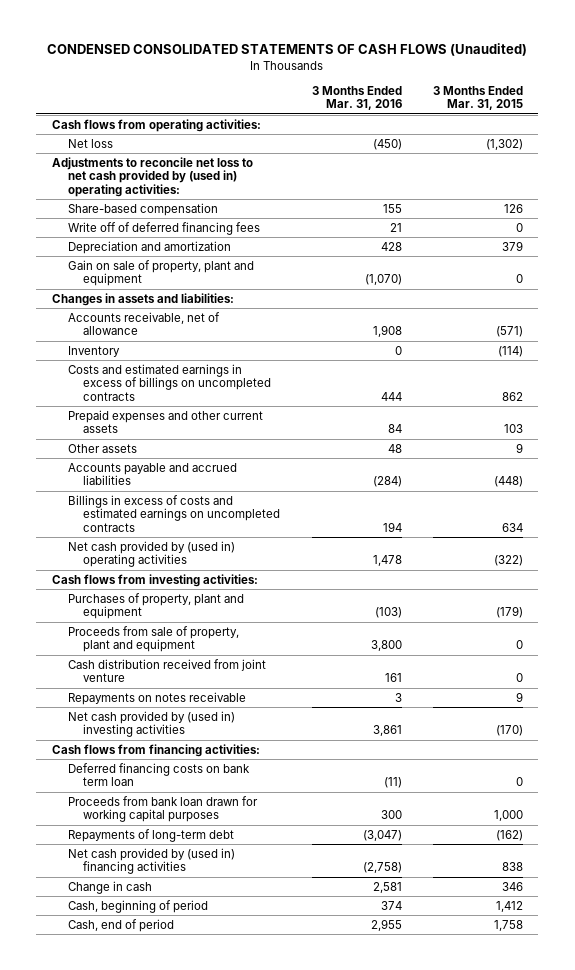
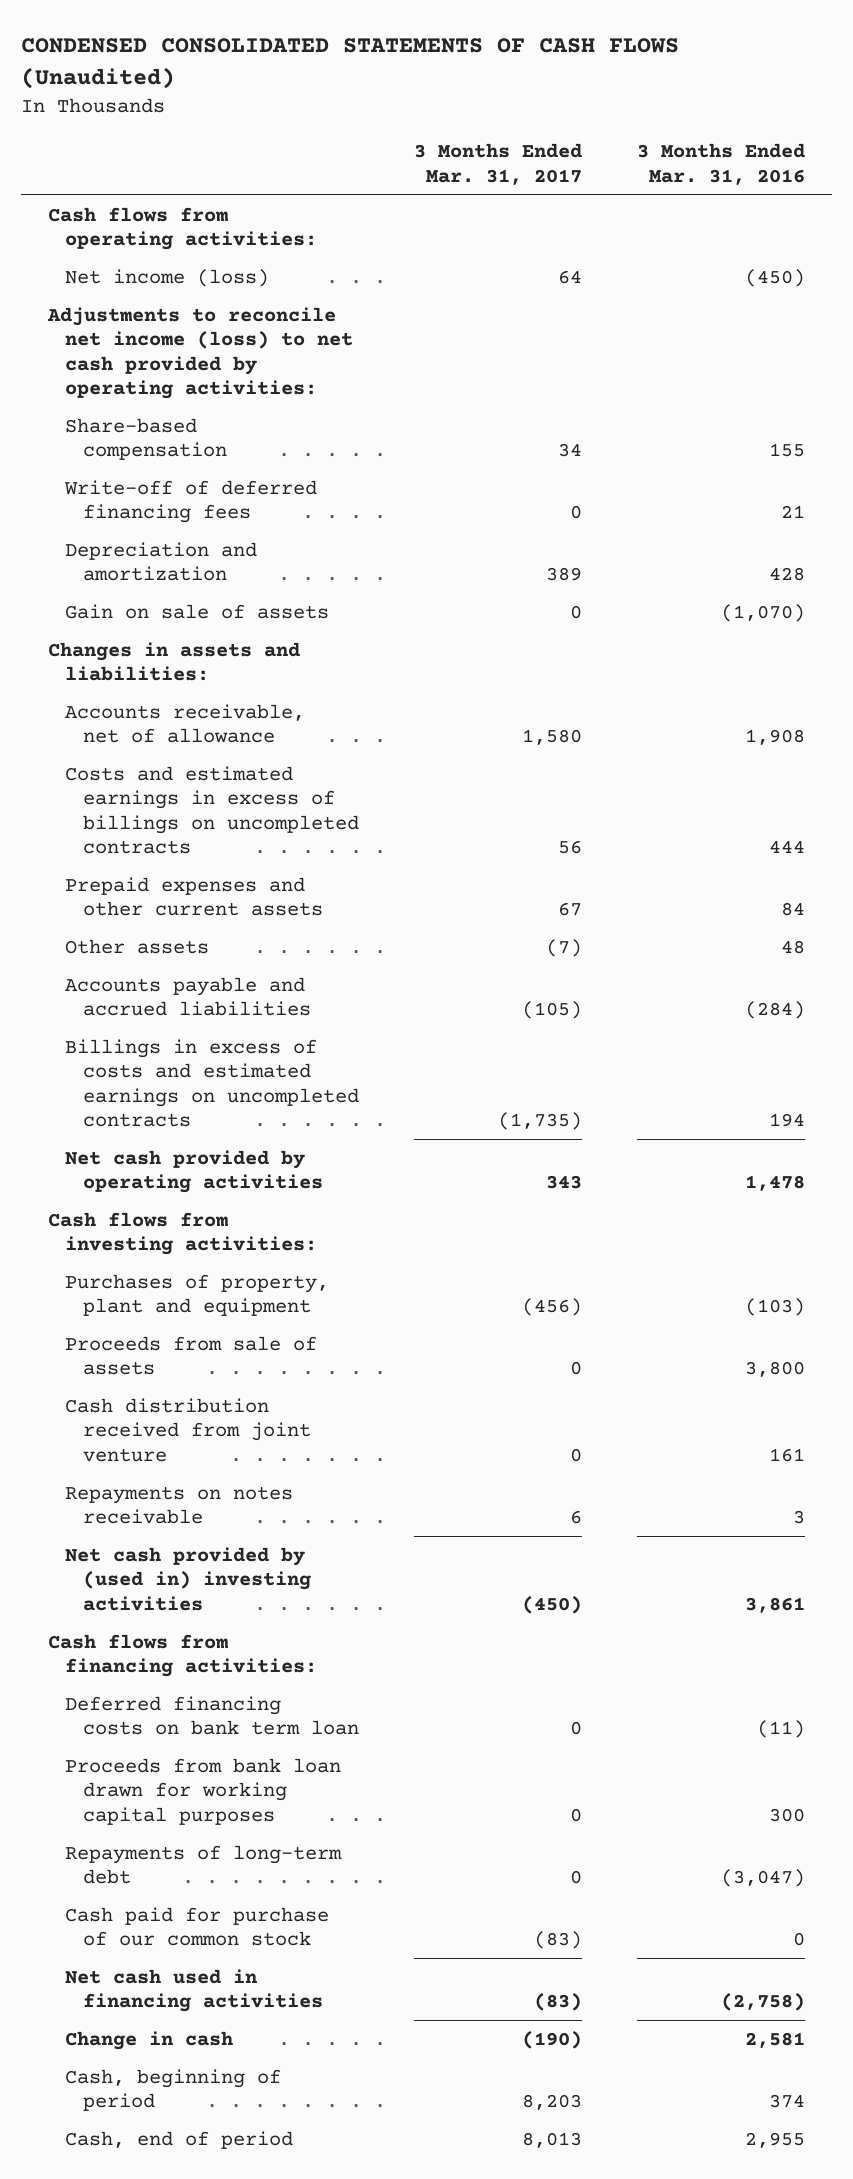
- | 3 Months Ended Mar. 31, 2016 | 3 Months Ended Mar. 31, 2015
+ | 3 Months Ended Mar. 31, 2017 | 3 Months Ended Mar. 31, 2016
- Net loss | (450) | (1,302)
- Adjustments to reconcile net loss to net cash provided by (used in) operating activities:
+ Net income (loss) | 64 | (450)
+ Adjustments to reconcile net income (loss) to net cash provided by operating activities:
- Write off of deferred financing fees | 21 | 0
+ Write-off of deferred financing fees | 0 | 21
- Gain on sale of property, plant and equipment | (1,070) | 0
+ Gain on sale of assets | 0 | (1,070)
- Inventory | 0 | (114)
- Net cash provided by (used in) operating activities | 1,478 | (322)
+ Net cash provided by operating activities | 343 | 1,478
- Proceeds from sale of property, plant and equipment | 3,800 | 0
+ Proceeds from sale of assets | 0 | 3,800
- Net cash provided by (used in) financing activities | (2,758) | 838
+ Cash paid for purchase of our common stock | (83) | 0
+ Net cash used in financing activities | (83) | (2,758)

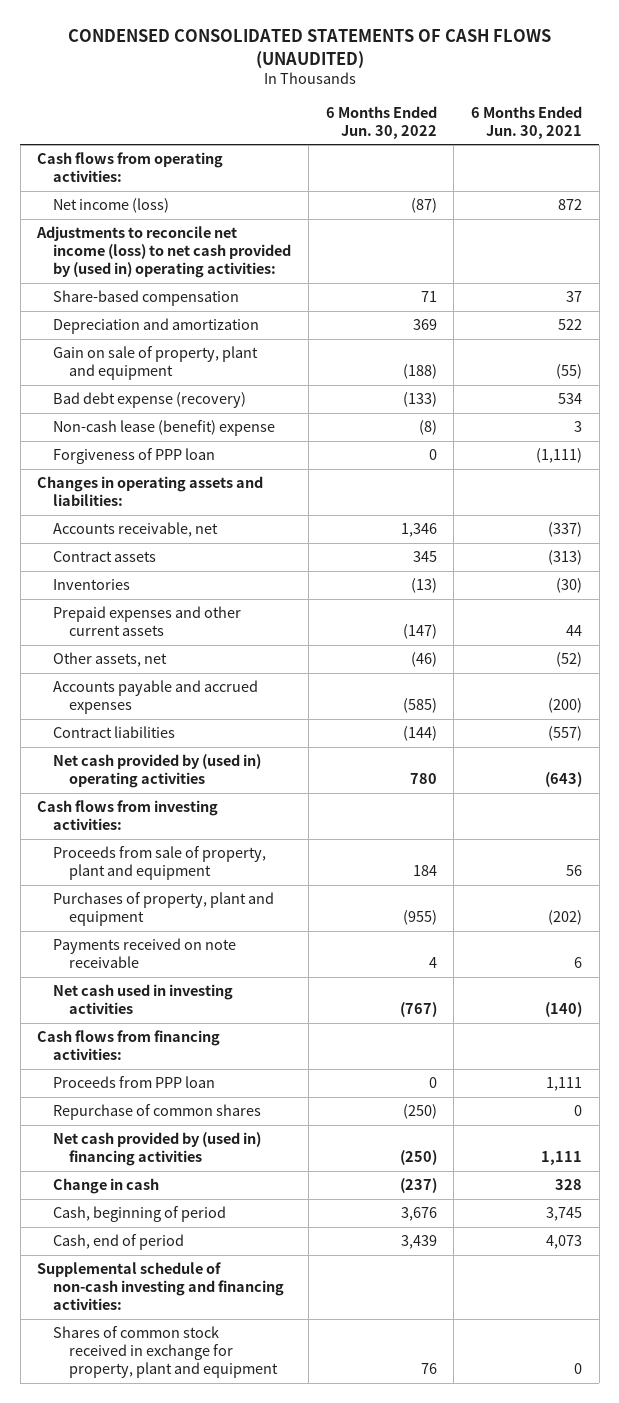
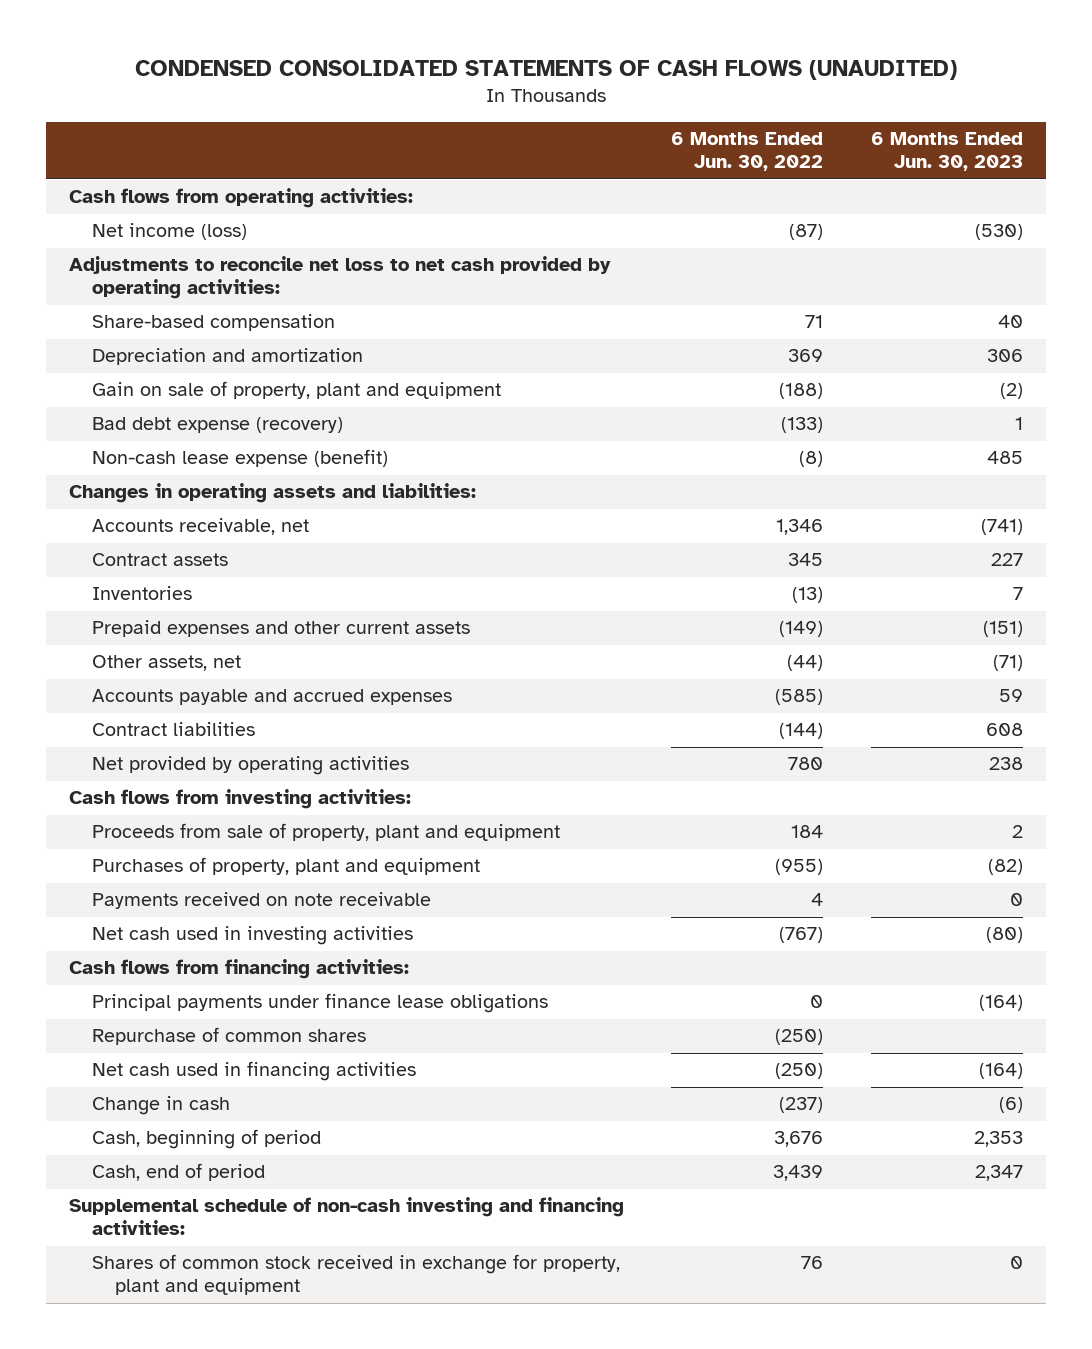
- | 6 Months Ended Jun. 30, 2022 | 6 Months Ended Jun. 30, 2021
+ | 6 Months Ended Jun. 30, 2022 | 6 Months Ended Jun. 30, 2023
- Adjustments to reconcile net income (loss) to net cash provided by (used in) operating activities:
+ Adjustments to reconcile net loss to net cash provided by operating activities:
- Non-cash lease (benefit) expense | (8) | 3
- Forgiveness of PPP loan | 0 | (1,111)
+ Non-cash lease expense (benefit) | (8) | 485
- Prepaid expenses and other current assets | (147) | 44
- Other assets, net | (46) | (52)
+ Prepaid expenses and other current assets | (149) | (151)
+ Other assets, net | (44) | (71)
- Net cash provided by (used in) operating activities | 780 | (643)
+ Net provided by operating activities | 780 | 238
- Proceeds from PPP loan | 0 | 1,111
+ Principal payments under finance lease obligations | 0 | (164)
- Net cash provided by (used in) financing activities | (250) | 1,111
+ Net cash used in financing activities | (250) | (164)

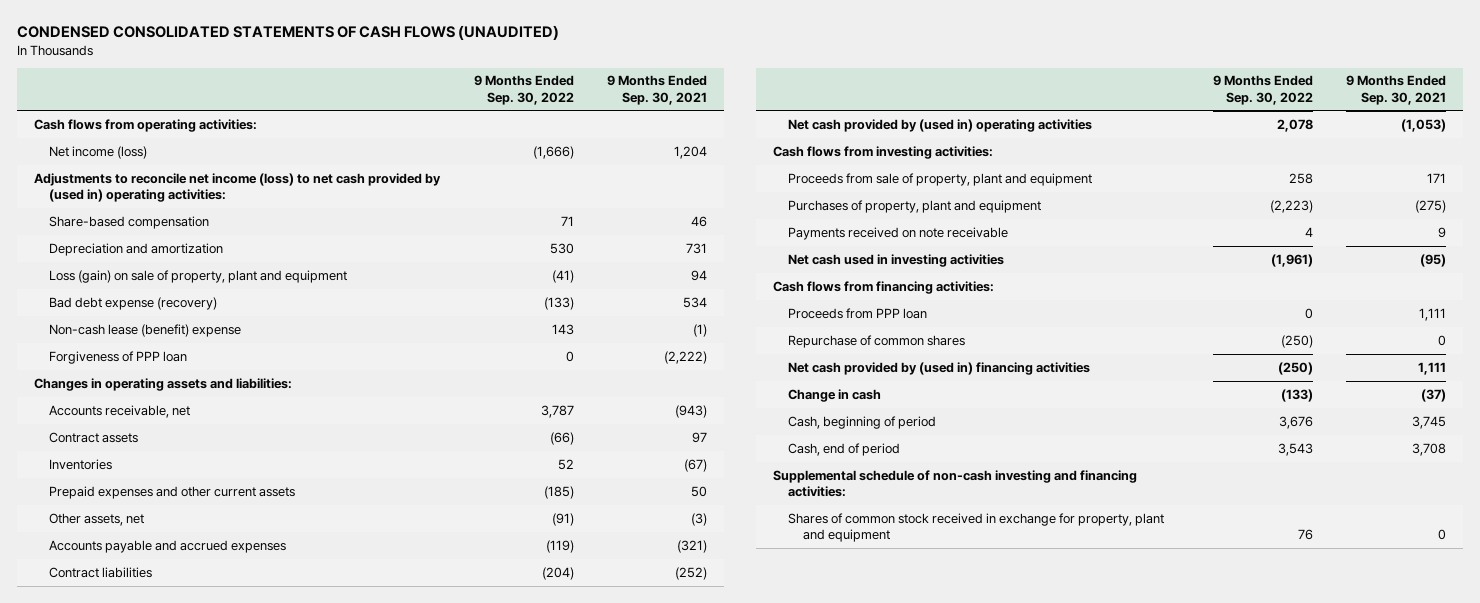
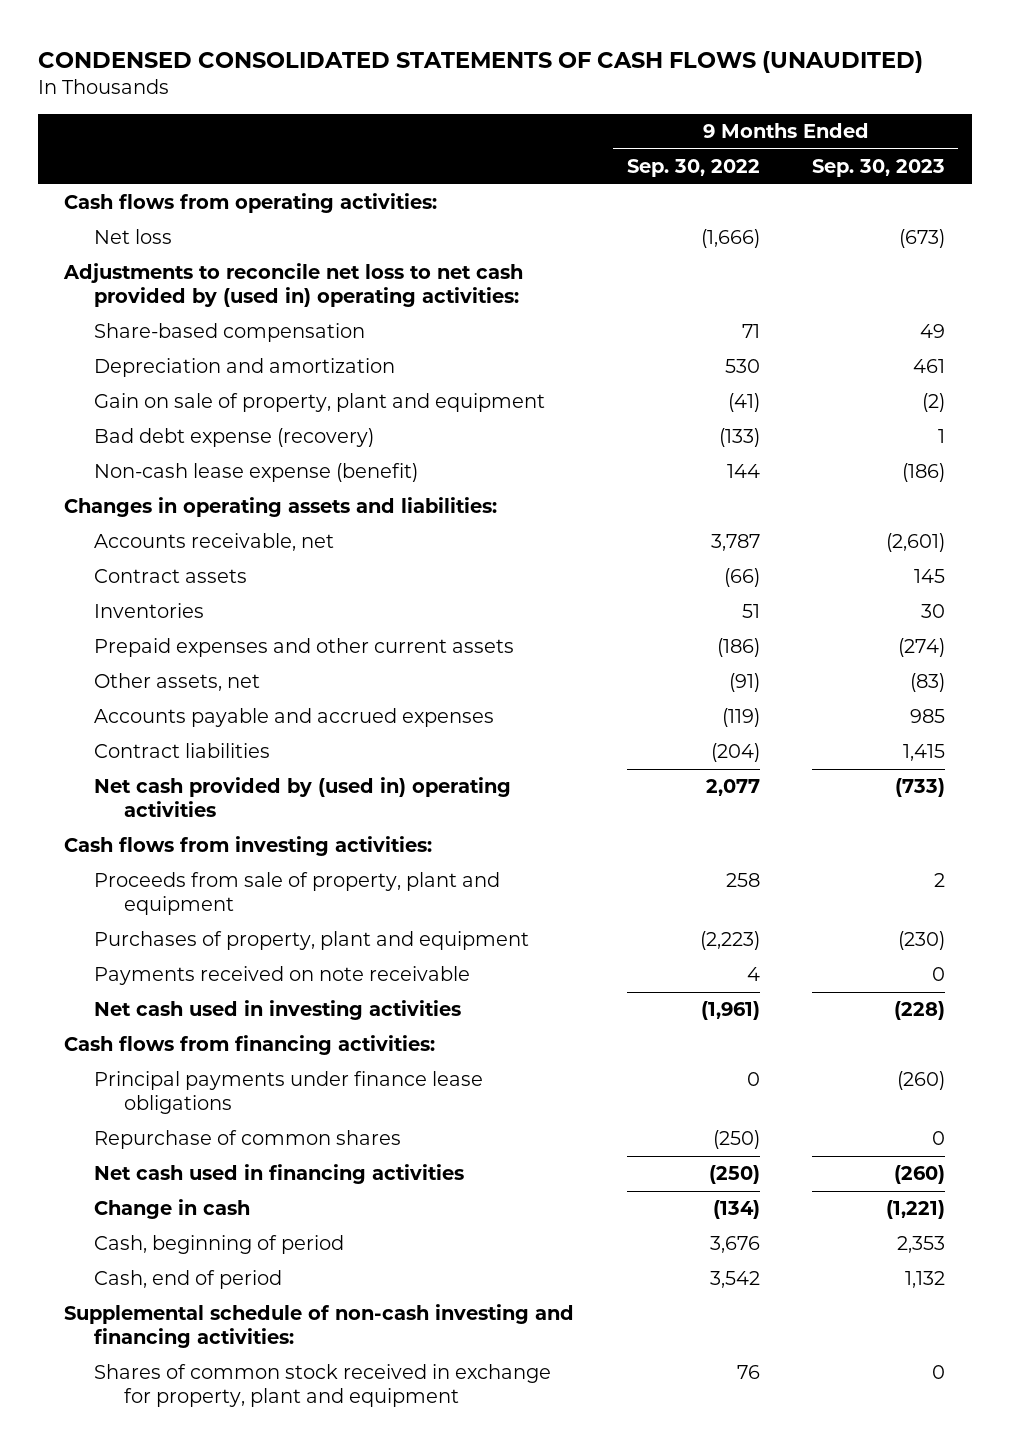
- | 9 Months Ended Sep. 30, 2022 | 9 Months Ended Sep. 30, 2021
+ | 9 Months Ended Sep. 30, 2022 | 9 Months Ended Sep. 30, 2023
- Net income (loss) | (1,666) | 1,204
- Adjustments to reconcile net income (loss) to net cash provided by (used in) operating activities:
+ Net loss | (1,666) | (673)
+ Adjustments to reconcile net loss to net cash provided by (used in) operating activities:
- Loss (gain) on sale of property, plant and equipment | (41) | 94
+ Gain on sale of property, plant and equipment | (41) | (2)
- Non-cash lease (benefit) expense | 143 | (1)
- Forgiveness of PPP loan | 0 | (2,222)
+ Non-cash lease expense (benefit) | 144 | (186)
- Inventories | 52 | (67)
- Prepaid expenses and other current assets | (185) | 50
+ Inventories | 51 | 30
+ Prepaid expenses and other current assets | (186) | (274)
- Net cash provided by (used in) operating activities | 2,078 | (1,053)
+ Net cash provided by (used in) operating activities | 2,077 | (733)
- Proceeds from PPP loan | 0 | 1,111
+ Principal payments under finance lease obligations | 0 | (260)
- Net cash provided by (used in) financing activities | (250) | 1,111
- Change in cash | (133) | (37)
+ Net cash used in financing activities | (250) | (260)
+ Change in cash | (134) | (1,221)
- Cash, end of period | 3,543 | 3,708
+ Cash, end of period | 3,542 | 1,132

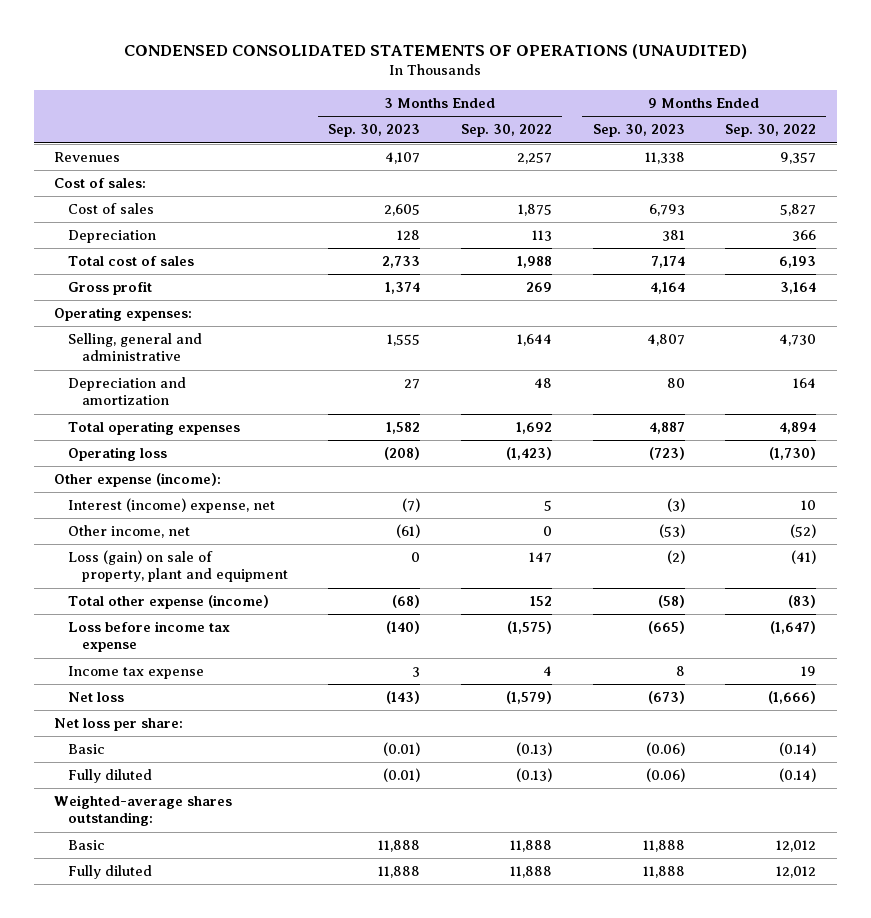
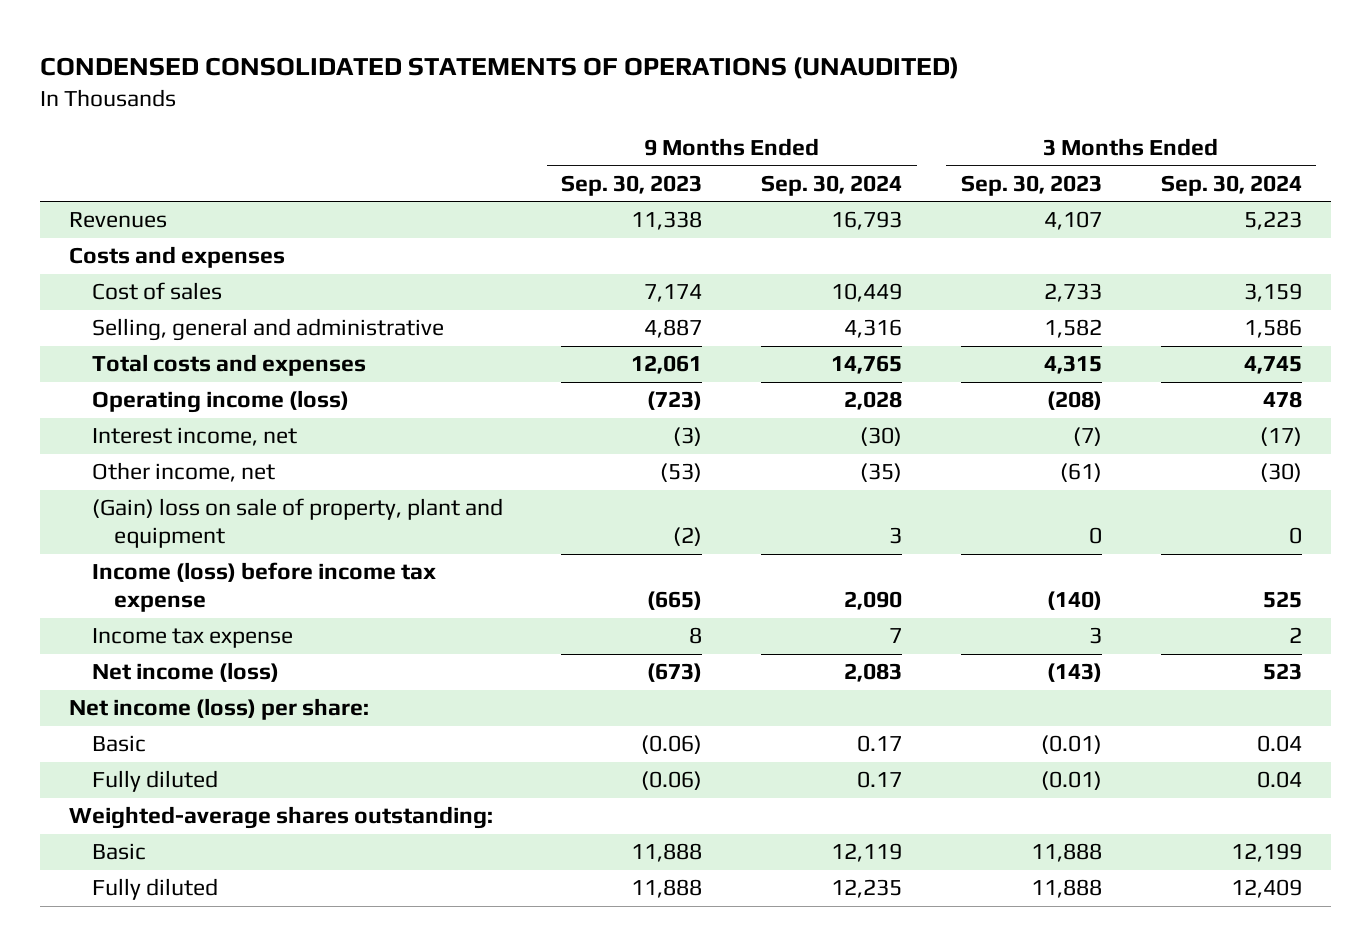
- | 3 Months Ended Sep. 30, 2023 | 3 Months Ended Sep. 30, 2022 | 9 Months Ended Sep. 30, 2023 | 9 Months Ended Sep. 30, 2022
+ | 9 Months Ended Sep. 30, 2023 | 9 Months Ended Sep. 30, 2024 | 3 Months Ended Sep. 30, 2023 | 3 Months Ended Sep. 30, 2024
- Cost of sales:
- Cost of sales | 2,605 | 1,875 | 6,793 | 5,827
- Depreciation | 128 | 113 | 381 | 366
- Total cost of sales | 2,733 | 1,988 | 7,174 | 6,193
- Gross profit | 1,374 | 269 | 4,164 | 3,164
- Operating expenses:
- Selling, general and administrative | 1,555 | 1,644 | 4,807 | 4,730
- Depreciation and amortization | 27 | 48 | 80 | 164
- Total operating expenses | 1,582 | 1,692 | 4,887 | 4,894
- Operating loss | (208) | (1,423) | (723) | (1,730)
- Other expense (income):
- Interest (income) expense, net | (7) | 5 | (3) | 10
+ Costs and expenses
+ Cost of sales | 7,174 | 10,449 | 2,733 | 3,159
+ Selling, general and administrative | 4,887 | 4,316 | 1,582 | 1,586
+ Total costs and expenses | 12,061 | 14,765 | 4,315 | 4,745
+ Operating income (loss) | (723) | 2,028 | (208) | 478
+ Interest income, net | (3) | (30) | (7) | (17)
- Loss (gain) on sale of property, plant and equipment | 0 | 147 | (2) | (41)
- Total other expense (income) | (68) | 152 | (58) | (83)
- Loss before income tax expense | (140) | (1,575) | (665) | (1,647)
+ (Gain) loss on sale of property, plant and equipment | (2) | 3 | 0 | 0
+ Income (loss) before income tax expense | (665) | 2,090 | (140) | 525
- Net loss | (143) | (1,579) | (673) | (1,666)
- Net loss per share:
+ Net income (loss) | (673) | 2,083 | (143) | 523
+ Net income (loss) per share:

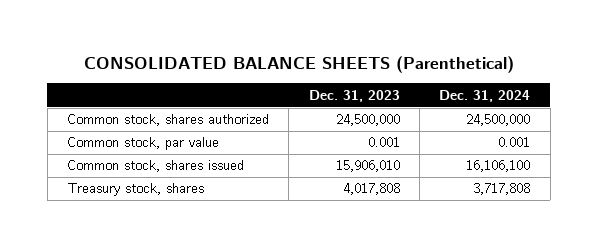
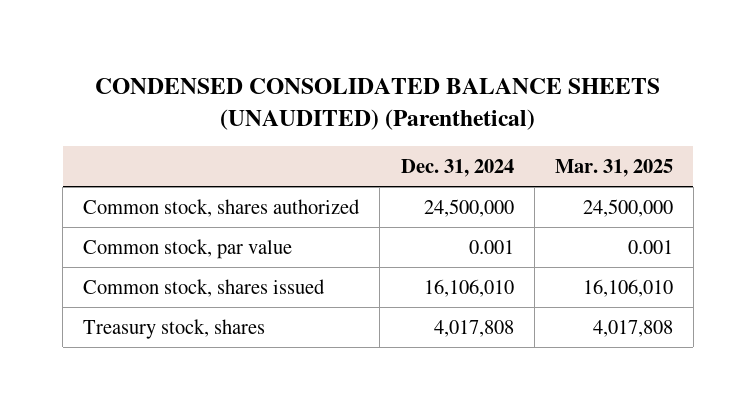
- CONSOLIDATED BALANCE SHEETS (Parenthetical)
+ CONDENSED CONSOLIDATED BALANCE SHEETS (UNAUDITED) (Parenthetical)
- | Dec. 31, 2023 | Dec. 31, 2024
+ | Dec. 31, 2024 | Mar. 31, 2025
- Common stock, shares issued | 15,906,010 | 16,106,100
- Treasury stock, shares | 4,017,808 | 3,717,808
+ Common stock, shares issued | 16,106,010 | 16,106,010
+ Treasury stock, shares | 4,017,808 | 4,017,808

